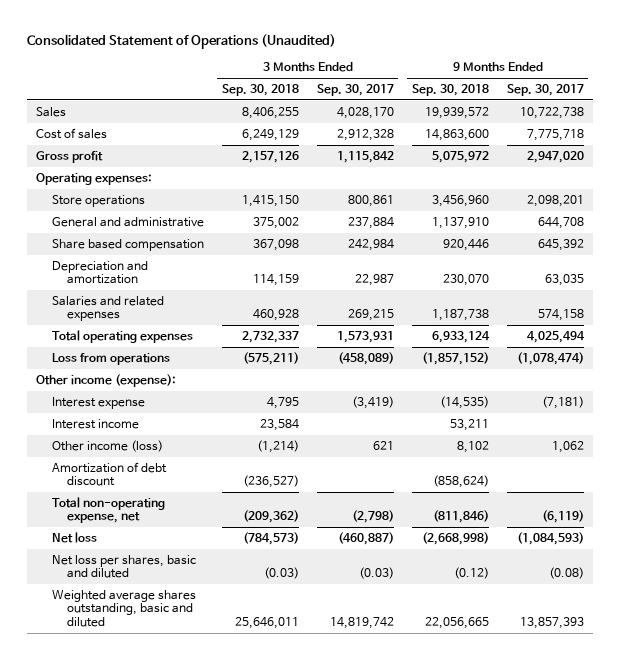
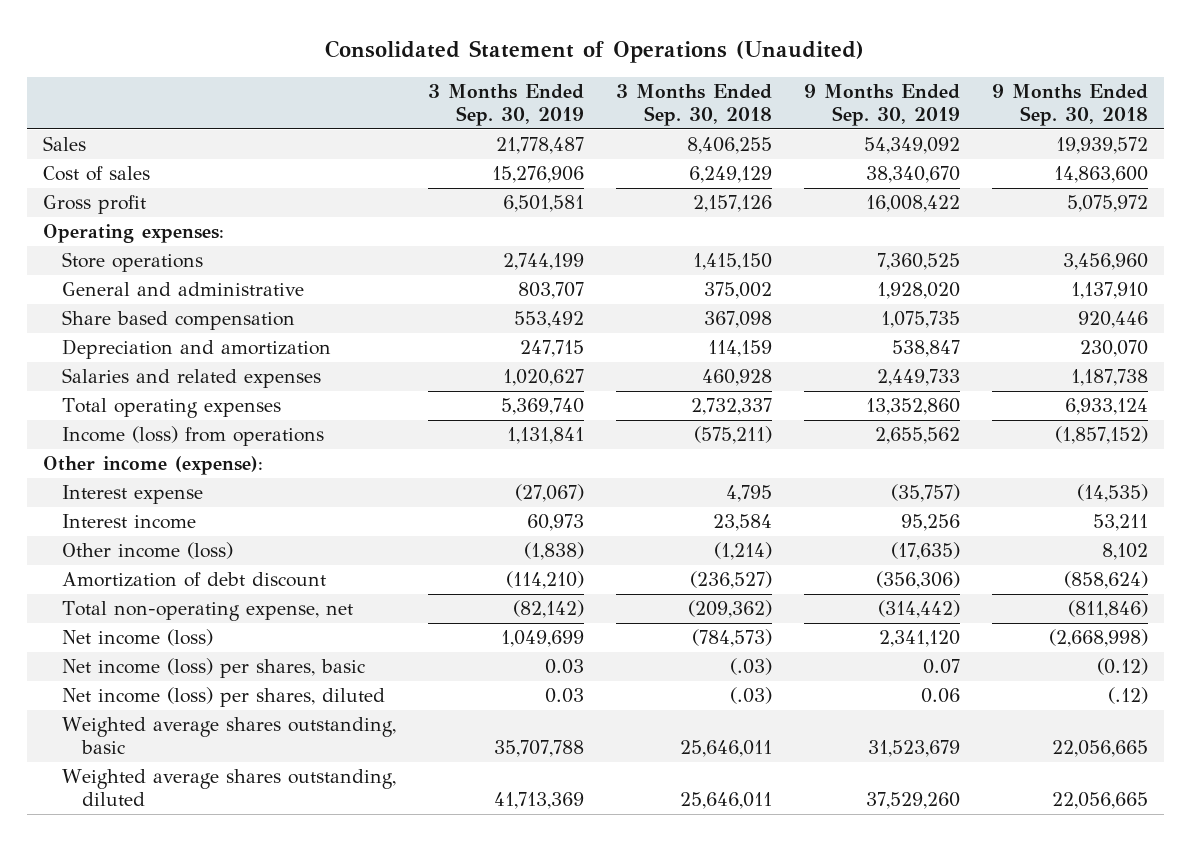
- | 3 Months Ended Sep. 30, 2018 | 3 Months Ended Sep. 30, 2017 | 9 Months Ended Sep. 30, 2018 | 9 Months Ended Sep. 30, 2017
+ | 3 Months Ended Sep. 30, 2019 | 3 Months Ended Sep. 30, 2018 | 9 Months Ended Sep. 30, 2019 | 9 Months Ended Sep. 30, 2018
- Loss from operations | (575,211) | (458,089) | (1,857,152) | (1,078,474)
+ Income (loss) from operations | 1,131,841 | (575,211) | 2,655,562 | (1,857,152)
- Net loss | (784,573) | (460,887) | (2,668,998) | (1,084,593)
- Net loss per shares, basic and diluted | (0.03) | (0.03) | (0.12) | (0.08)
- Weighted average shares outstanding, basic and diluted | 25,646,011 | 14,819,742 | 22,056,665 | 13,857,393
+ Net income (loss) | 1,049,699 | (784,573) | 2,341,120 | (2,668,998)
+ Net income (loss) per shares, basic | 0.03 | (.03) | 0.07 | (0.12)
+ Net income (loss) per shares, diluted | 0.03 | (.03) | 0.06 | (.12)
+ Weighted average shares outstanding, basic | 35,707,788 | 25,646,011 | 31,523,679 | 22,056,665
+ Weighted average shares outstanding, diluted | 41,713,369 | 25,646,011 | 37,529,260 | 22,056,665

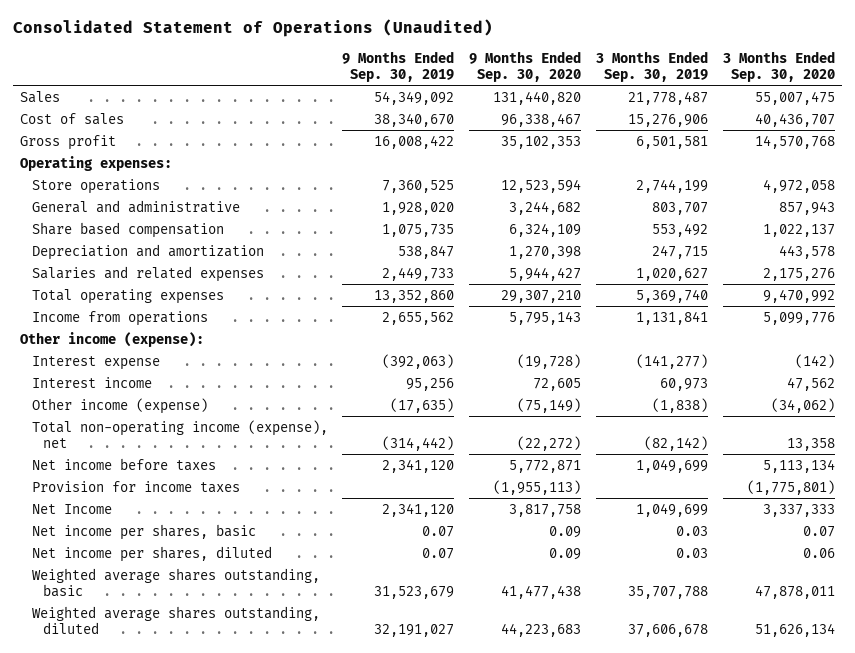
- | 3 Months Ended Sep. 30, 2019 | 3 Months Ended Sep. 30, 2018 | 9 Months Ended Sep. 30, 2019 | 9 Months Ended Sep. 30, 2018
+ | 9 Months Ended Sep. 30, 2019 | 9 Months Ended Sep. 30, 2020 | 3 Months Ended Sep. 30, 2019 | 3 Months Ended Sep. 30, 2020
- Income (loss) from operations | 1,131,841 | (575,211) | 2,655,562 | (1,857,152)
+ Income from operations | 2,655,562 | 5,795,143 | 1,131,841 | 5,099,776
- Interest expense | (27,067) | 4,795 | (35,757) | (14,535)
+ Interest expense | (392,063) | (19,728) | (141,277) | (142)
- Other income (loss) | (1,838) | (1,214) | (17,635) | 8,102
- Amortization of debt discount | (114,210) | (236,527) | (356,306) | (858,624)
- Total non-operating expense, net | (82,142) | (209,362) | (314,442) | (811,846)
- Net income (loss) | 1,049,699 | (784,573) | 2,341,120 | (2,668,998)
- Net income (loss) per shares, basic | 0.03 | (.03) | 0.07 | (0.12)
- Net income (loss) per shares, diluted | 0.03 | (.03) | 0.06 | (.12)
+ Other income (expense) | (17,635) | (75,149) | (1,838) | (34,062)
+ Total non-operating income (expense), net | (314,442) | (22,272) | (82,142) | 13,358
+ Net income before taxes | 2,341,120 | 5,772,871 | 1,049,699 | 5,113,134
+ Provision for income taxes | | (1,955,113) | | (1,775,801)
+ Net Income | 2,341,120 | 3,817,758 | 1,049,699 | 3,337,333
+ Net income per shares, basic | 0.07 | 0.09 | 0.03 | 0.07
+ Net income per shares, diluted | 0.07 | 0.09 | 0.03 | 0.06
- Weighted average shares outstanding, diluted | 41,713,369 | 25,646,011 | 37,529,260 | 22,056,665
+ Weighted average shares outstanding, diluted | 32,191,027 | 44,223,683 | 37,606,678 | 51,626,134

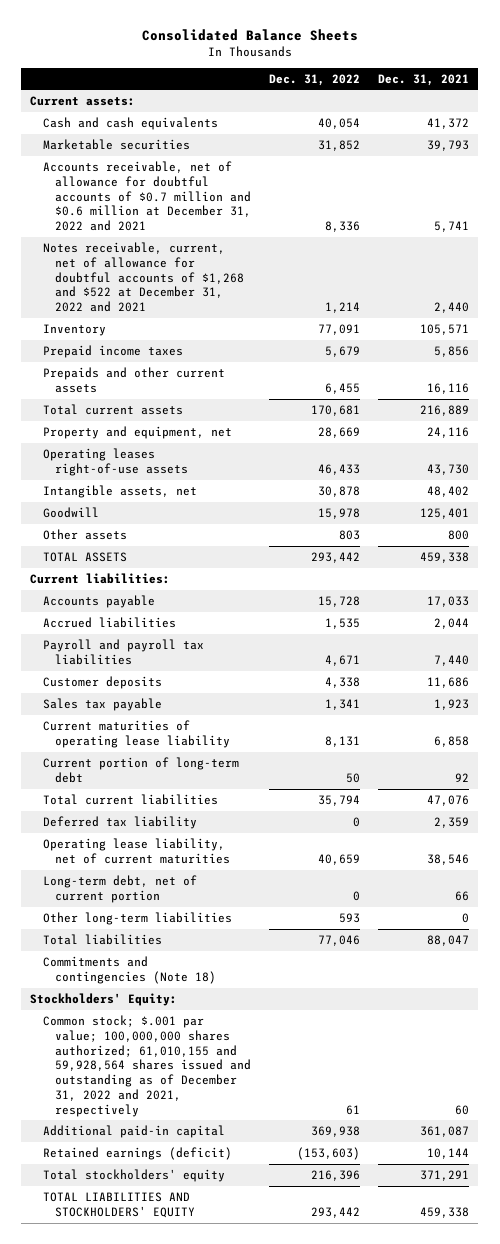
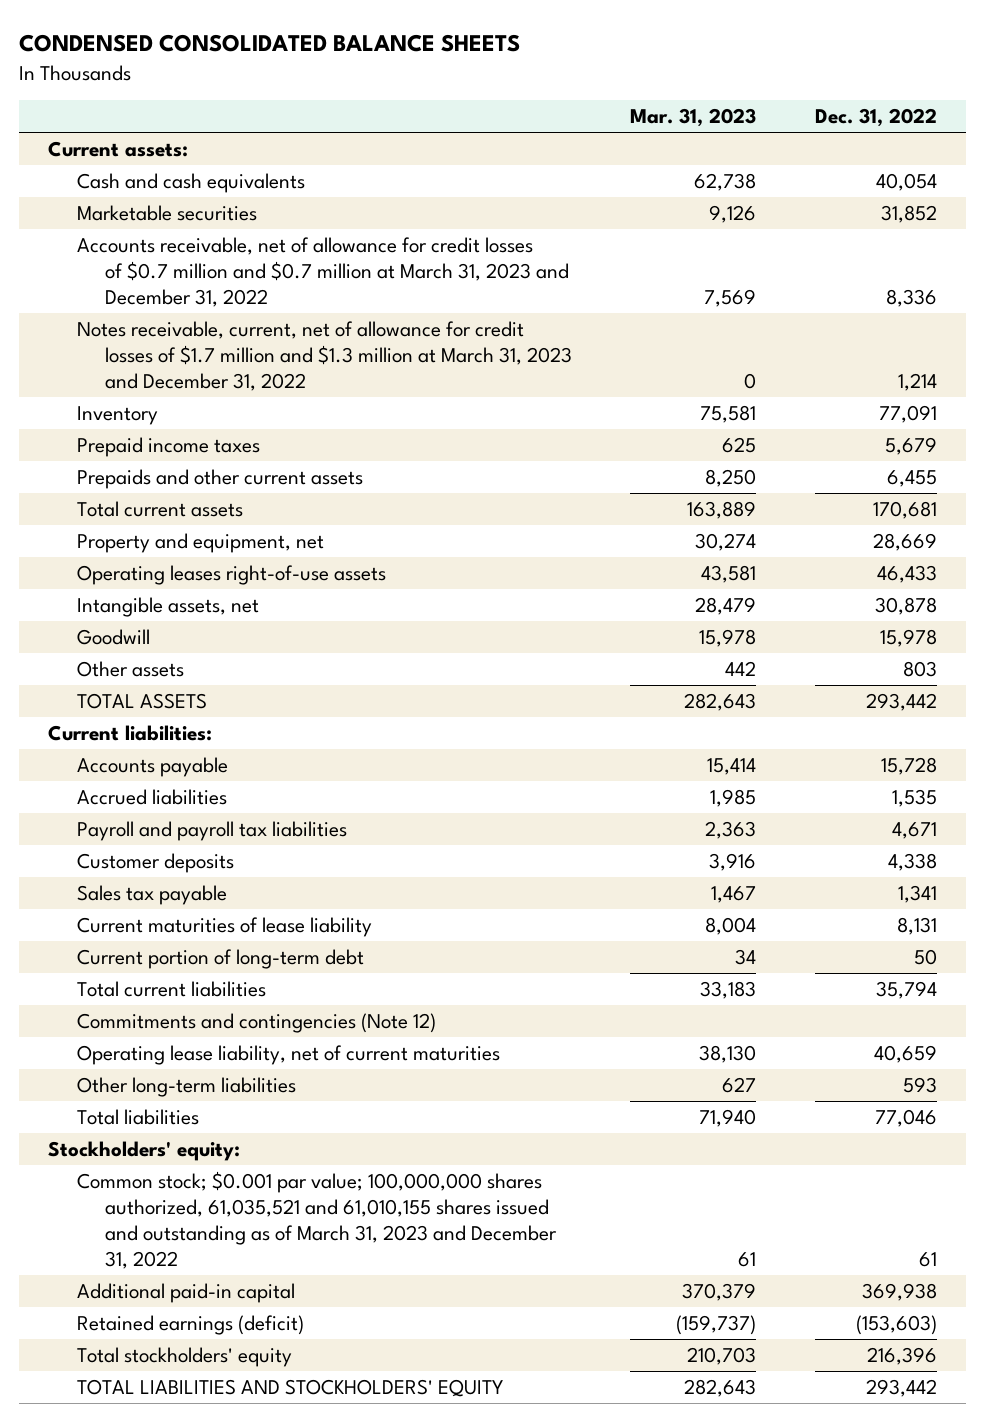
- Consolidated Balance Sheets
+ CONDENSED CONSOLIDATED BALANCE SHEETS
- | Dec. 31, 2022 | Dec. 31, 2021
+ | Mar. 31, 2023 | Dec. 31, 2022
- Accounts receivable, net of allowance for doubtful accounts of $0.7 million and $0.6 million at December 31, 2022 and 2021 | 8,336 | 5,741
- Notes receivable, current, net of allowance for doubtful accounts of $1,268 and $522 at December 31, 2022 and 2021 | 1,214 | 2,440
+ Accounts receivable, net of allowance for credit losses of $0.7 million and $0.7 million at March 31, 2023 and December 31, 2022 | 7,569 | 8,336
+ Notes receivable, current, net of allowance for credit losses of $1.7 million and $1.3 million at March 31, 2023 and December 31, 2022 | 0 | 1,214
- Current maturities of operating lease liability | 8,131 | 6,858
+ Current maturities of lease liability | 8,004 | 8,131
- Deferred tax liability | 0 | 2,359
+ Commitments and contingencies (Note 12)
- Long-term debt, net of current portion | 0 | 66
- Commitments and contingencies (Note 18)
- Stockholders' Equity:
- Common stock; $.001 par value; 100,000,000 shares authorized; 61,010,155 and 59,928,564 shares issued and outstanding as of December 31, 2022 and 2021, respectively | 61 | 60
+ Stockholders' equity:
+ Common stock; $0.001 par value; 100,000,000 shares authorized, 61,035,521 and 61,010,155 shares issued and outstanding as of March 31, 2023 and December 31, 2022 | 61 | 61

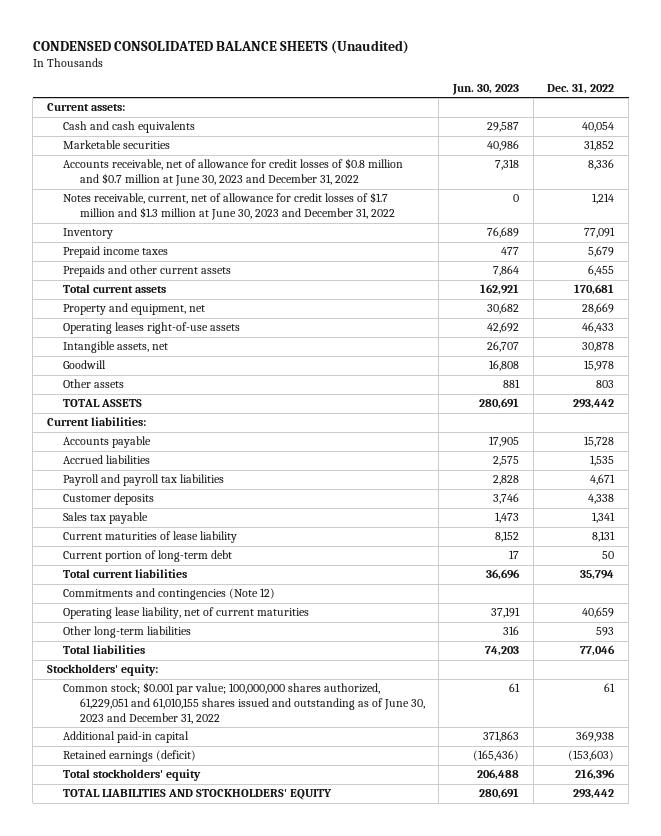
- CONDENSED CONSOLIDATED BALANCE SHEETS
+ CONDENSED CONSOLIDATED BALANCE SHEETS (Unaudited)
- | Mar. 31, 2023 | Dec. 31, 2022
+ | Jun. 30, 2023 | Dec. 31, 2022
- Accounts receivable, net of allowance for credit losses of $0.7 million and $0.7 million at March 31, 2023 and December 31, 2022 | 7,569 | 8,336
- Notes receivable, current, net of allowance for credit losses of $1.7 million and $1.3 million at March 31, 2023 and December 31, 2022 | 0 | 1,214
+ Accounts receivable, net of allowance for credit losses of $0.8 million and $0.7 million at June 30, 2023 and December 31, 2022 | 7,318 | 8,336
+ Notes receivable, current, net of allowance for credit losses of $1.7 million and $1.3 million at June 30, 2023 and December 31, 2022 | 0 | 1,214
- Common stock; $0.001 par value; 100,000,000 shares authorized, 61,035,521 and 61,010,155 shares issued and outstanding as of March 31, 2023 and December 31, 2022 | 61 | 61
+ Common stock; $0.001 par value; 100,000,000 shares authorized, 61,229,051 and 61,010,155 shares issued and outstanding as of June 30, 2023 and December 31, 2022 | 61 | 61

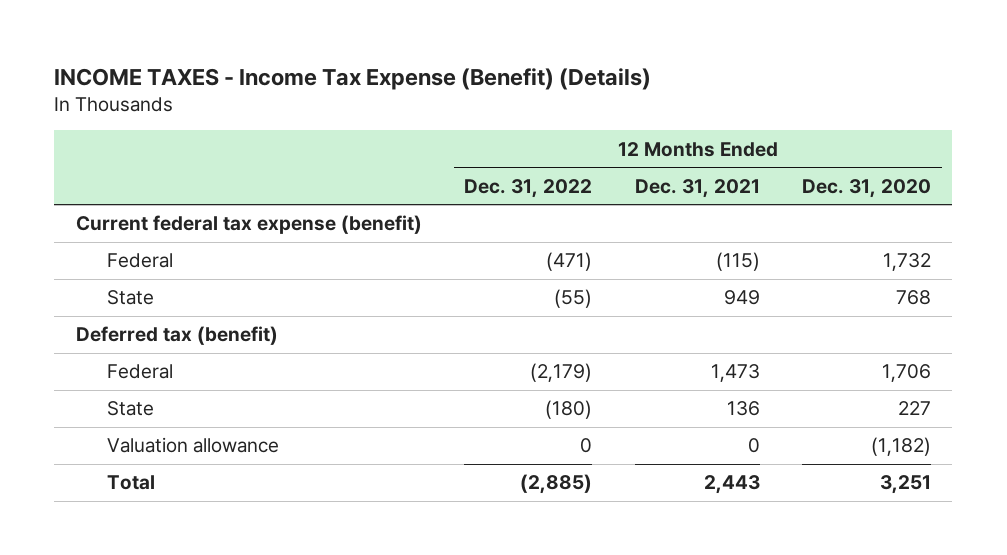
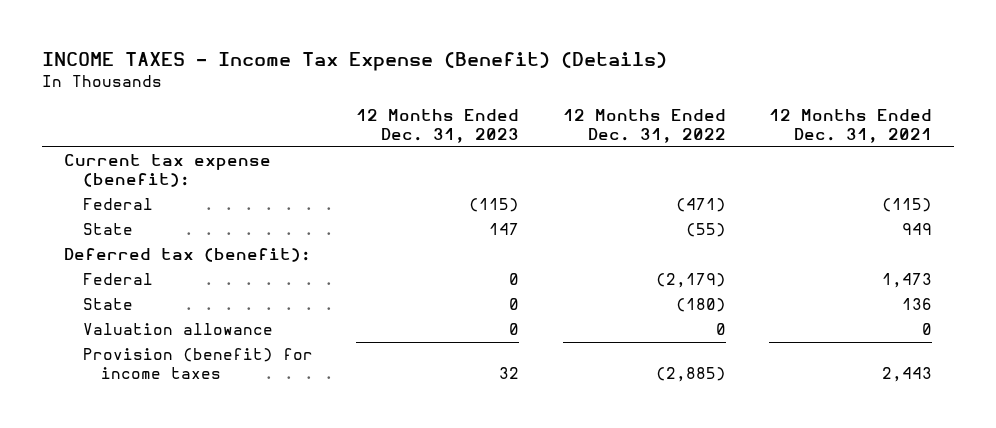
- | 12 Months Ended Dec. 31, 2022 | 12 Months Ended Dec. 31, 2021 | 12 Months Ended Dec. 31, 2020
+ | 12 Months Ended Dec. 31, 2023 | 12 Months Ended Dec. 31, 2022 | 12 Months Ended Dec. 31, 2021
- Current federal tax expense (benefit)
+ Current tax expense (benefit):
- Deferred tax (benefit)
+ Deferred tax (benefit):
- Total | (2,885) | 2,443 | 3,251
+ Provision (benefit) for income taxes | 32 | (2,885) | 2,443

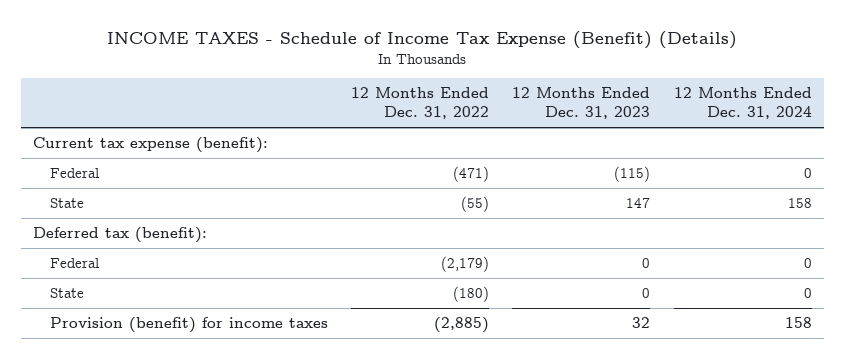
- INCOME TAXES - Income Tax Expense (Benefit) (Details)
+ INCOME TAXES - Schedule of Income Tax Expense (Benefit) (Details)
- | 12 Months Ended Dec. 31, 2023 | 12 Months Ended Dec. 31, 2022 | 12 Months Ended Dec. 31, 2021
+ | 12 Months Ended Dec. 31, 2022 | 12 Months Ended Dec. 31, 2023 | 12 Months Ended Dec. 31, 2024
- Valuation allowance | 0 | 0 | 0

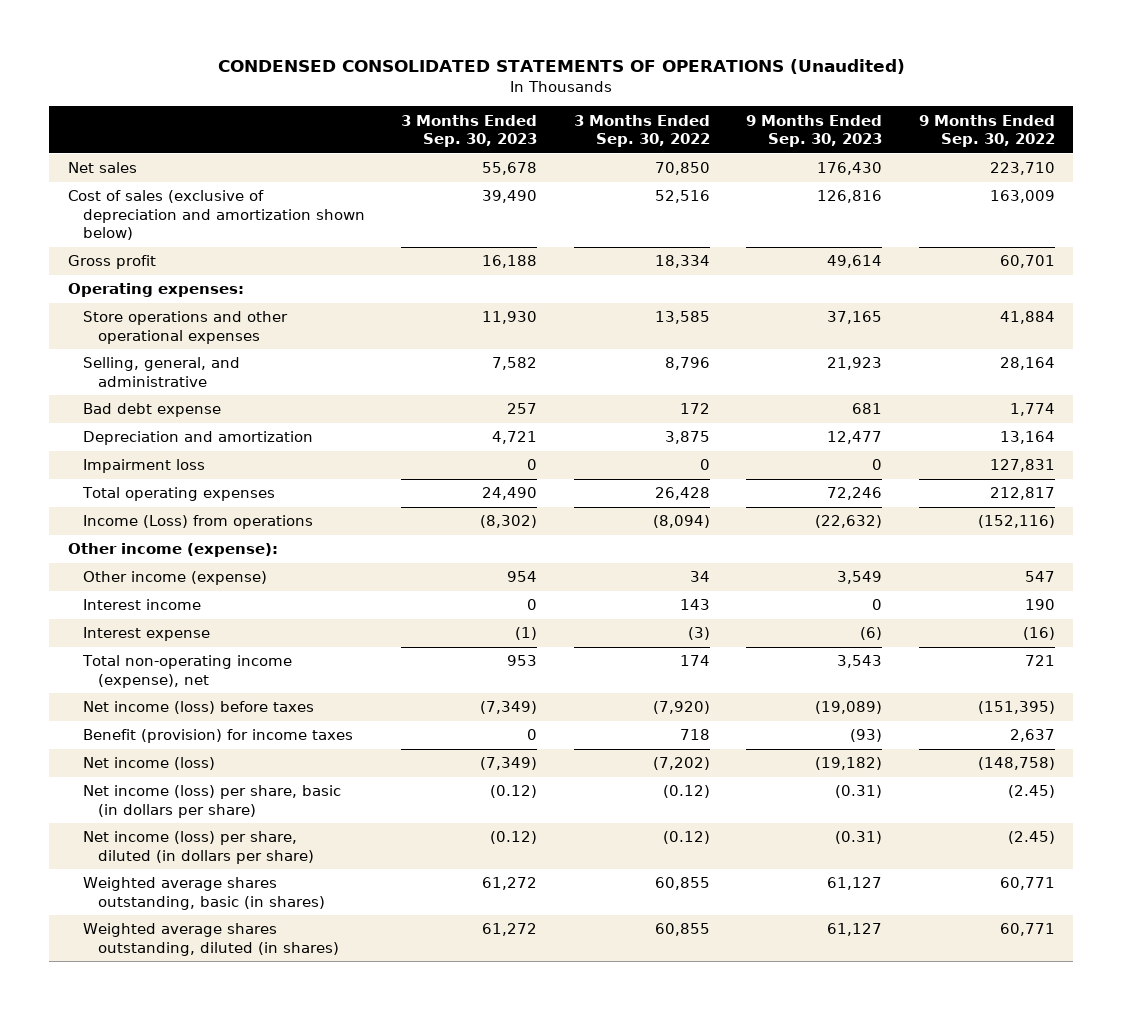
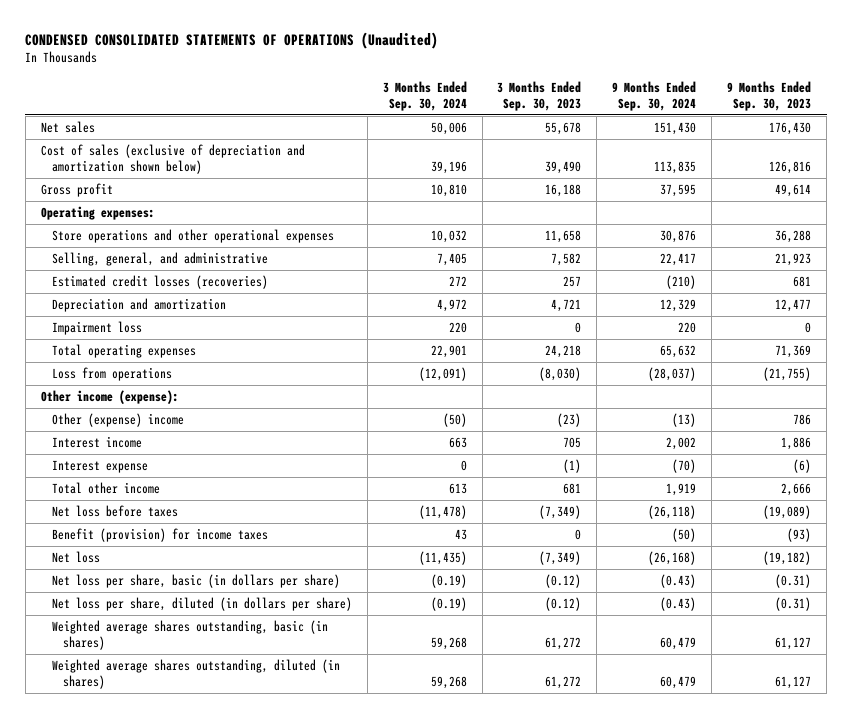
- | 3 Months Ended Sep. 30, 2023 | 3 Months Ended Sep. 30, 2022 | 9 Months Ended Sep. 30, 2023 | 9 Months Ended Sep. 30, 2022
+ | 3 Months Ended Sep. 30, 2024 | 3 Months Ended Sep. 30, 2023 | 9 Months Ended Sep. 30, 2024 | 9 Months Ended Sep. 30, 2023
- Store operations and other operational expenses | 11,930 | 13,585 | 37,165 | 41,884
+ Store operations and other operational expenses | 10,032 | 11,658 | 30,876 | 36,288
- Bad debt expense | 257 | 172 | 681 | 1,774
+ Estimated credit losses (recoveries) | 272 | 257 | (210) | 681
- Total operating expenses | 24,490 | 26,428 | 72,246 | 212,817
- Income (Loss) from operations | (8,302) | (8,094) | (22,632) | (152,116)
+ Total operating expenses | 22,901 | 24,218 | 65,632 | 71,369
+ Loss from operations | (12,091) | (8,030) | (28,037) | (21,755)
- Other income (expense) | 954 | 34 | 3,549 | 547
- Interest income | 0 | 143 | 0 | 190
+ Other (expense) income | (50) | (23) | (13) | 786
+ Interest income | 663 | 705 | 2,002 | 1,886
- Total non-operating income (expense), net | 953 | 174 | 3,543 | 721
- Net income (loss) before taxes | (7,349) | (7,920) | (19,089) | (151,395)
+ Total other income | 613 | 681 | 1,919 | 2,666
+ Net loss before taxes | (11,478) | (7,349) | (26,118) | (19,089)
- Net income (loss) | (7,349) | (7,202) | (19,182) | (148,758)
- Net income (loss) per share, basic (in dollars per share) | (0.12) | (0.12) | (0.31) | (2.45)
- Net income (loss) per share, diluted (in dollars per share) | (0.12) | (0.12) | (0.31) | (2.45)
+ Net loss | (11,435) | (7,349) | (26,168) | (19,182)
+ Net loss per share, basic (in dollars per share) | (0.19) | (0.12) | (0.43) | (0.31)
+ Net loss per share, diluted (in dollars per share) | (0.19) | (0.12) | (0.43) | (0.31)

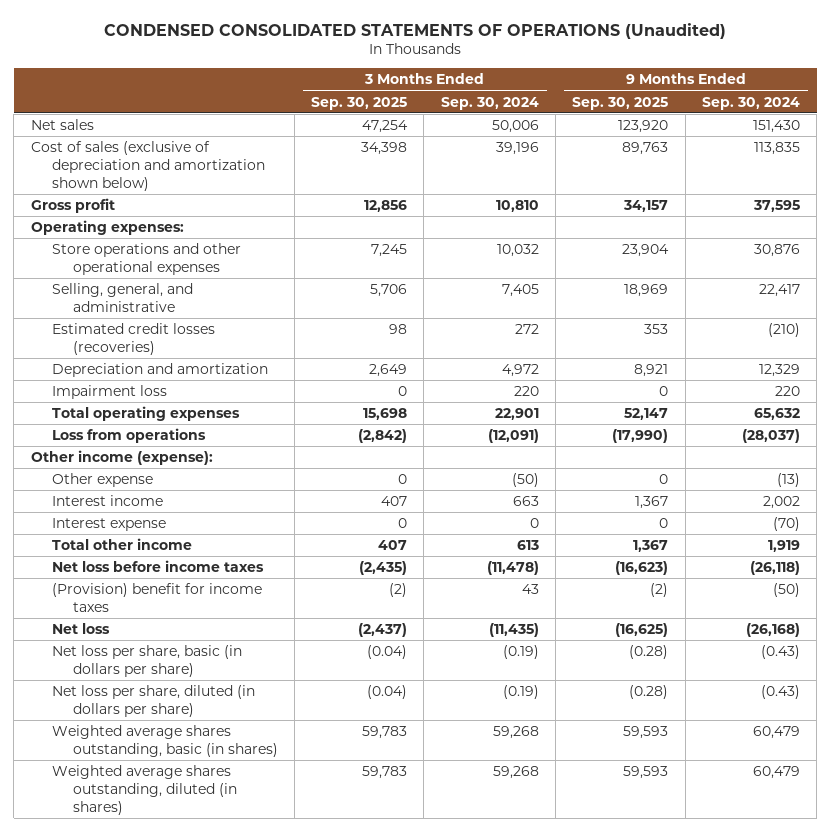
- | 3 Months Ended Sep. 30, 2024 | 3 Months Ended Sep. 30, 2023 | 9 Months Ended Sep. 30, 2024 | 9 Months Ended Sep. 30, 2023
+ | 3 Months Ended Sep. 30, 2025 | 3 Months Ended Sep. 30, 2024 | 9 Months Ended Sep. 30, 2025 | 9 Months Ended Sep. 30, 2024
- Other (expense) income | (50) | (23) | (13) | 786
+ Other expense | 0 | (50) | 0 | (13)
- Net loss before taxes | (11,478) | (7,349) | (26,118) | (19,089)
- Benefit (provision) for income taxes | 43 | 0 | (50) | (93)
+ Net loss before income taxes | (2,435) | (11,478) | (16,623) | (26,118)
+ (Provision) benefit for income taxes | (2) | 43 | (2) | (50)

